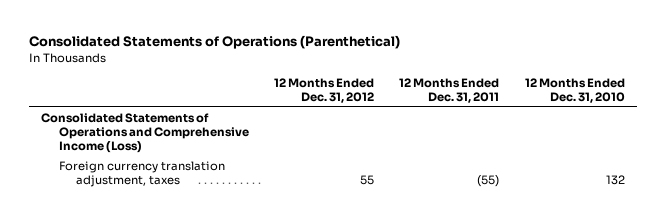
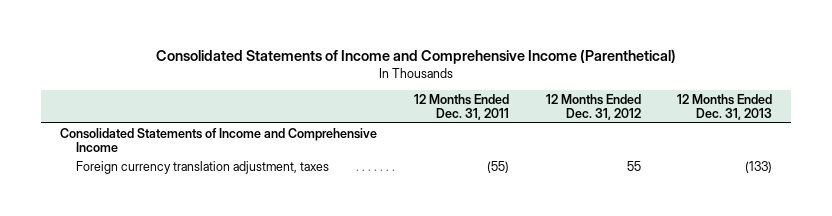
- Consolidated Statements of Operations (Parenthetical)
+ Consolidated Statements of Income and Comprehensive Income (Parenthetical)
- | 12 Months Ended Dec. 31, 2012 | 12 Months Ended Dec. 31, 2011 | 12 Months Ended Dec. 31, 2010
+ | 12 Months Ended Dec. 31, 2011 | 12 Months Ended Dec. 31, 2012 | 12 Months Ended Dec. 31, 2013
- Consolidated Statements of Operations and Comprehensive Income (Loss)
+ Consolidated Statements of Income and Comprehensive Income

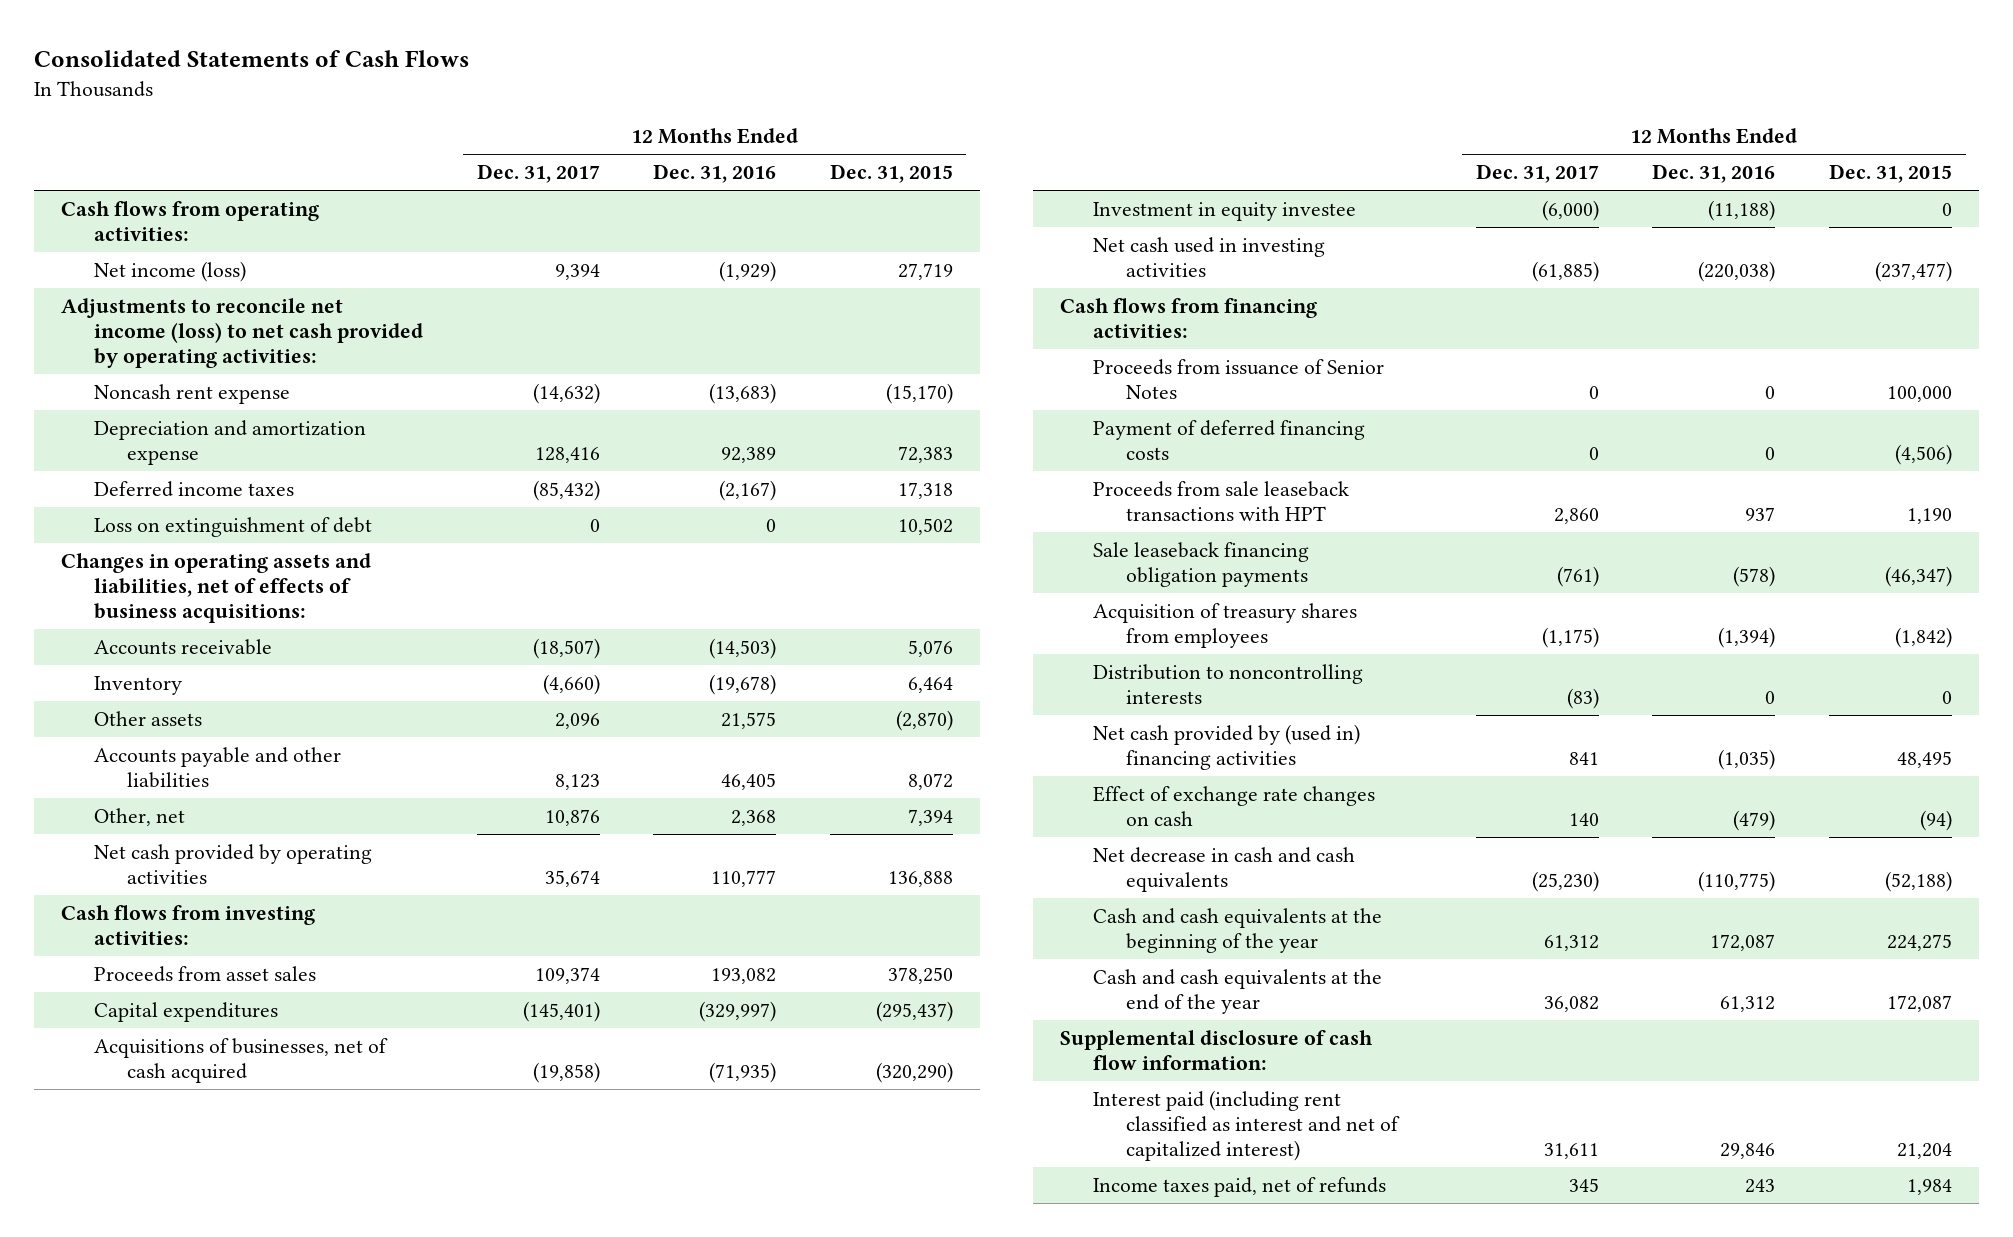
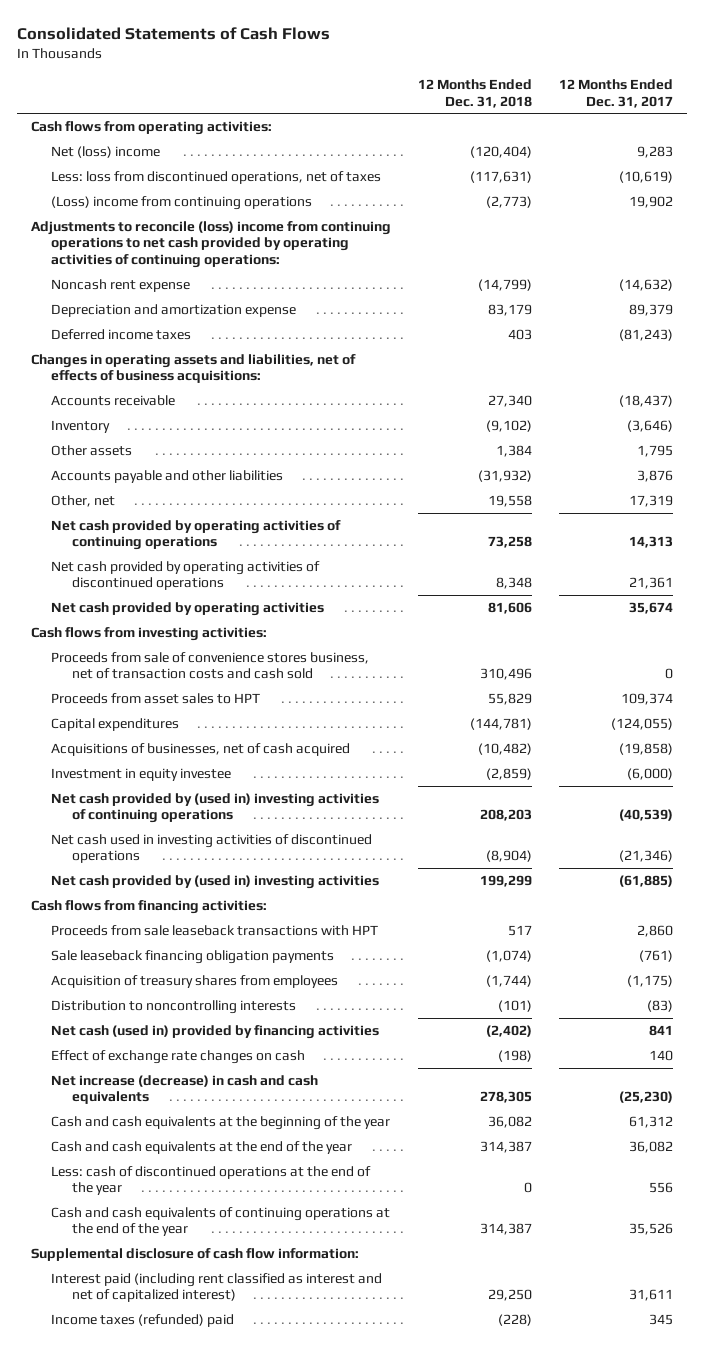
- | 12 Months Ended Dec. 31, 2017 | 12 Months Ended Dec. 31, 2016 | 12 Months Ended Dec. 31, 2015
+ | 12 Months Ended Dec. 31, 2018 | 12 Months Ended Dec. 31, 2017
- Net income (loss) | 9,394 | (1,929) | 27,719
- Adjustments to reconcile net income (loss) to net cash provided by operating activities:
+ Net (loss) income | (120,404) | 9,283
+ Less: loss from discontinued operations, net of taxes | (117,631) | (10,619)
+ (Loss) income from continuing operations | (2,773) | 19,902
+ Adjustments to reconcile (loss) income from continuing operations to net cash provided by operating activities of continuing operations:
- Depreciation and amortization expense | 128,416 | 92,389 | 72,383
- Deferred income taxes | (85,432) | (2,167) | 17,318
- Loss on extinguishment of debt | 0 | 0 | 10,502
+ Depreciation and amortization expense | 83,179 | 89,379
+ Deferred income taxes | 403 | (81,243)
- Accounts receivable | (18,507) | (14,503) | 5,076
- Inventory | (4,660) | (19,678) | 6,464
- Other assets | 2,096 | 21,575 | (2,870)
- Accounts payable and other liabilities | 8,123 | 46,405 | 8,072
- Other, net | 10,876 | 2,368 | 7,394
+ Accounts receivable | 27,340 | (18,437)
+ Inventory | (9,102) | (3,646)
+ Other assets | 1,384 | 1,795
+ Accounts payable and other liabilities | (31,932) | 3,876
+ Other, net | 19,558 | 17,319
+ Net cash provided by operating activities of continuing operations | 73,258 | 14,313
+ Net cash provided by operating activities of discontinued operations | 8,348 | 21,361
- Proceeds from asset sales | 109,374 | 193,082 | 378,250
- Capital expenditures | (145,401) | (329,997) | (295,437)
+ Proceeds from sale of convenience stores business, net of transaction costs and cash sold | 310,496 | 0
+ Proceeds from asset sales to HPT | 55,829 | 109,374
+ Capital expenditures | (144,781) | (124,055)
- Net cash used in investing activities | (61,885) | (220,038) | (237,477)
+ Net cash provided by (used in) investing activities of continuing operations | 208,203 | (40,539)
+ Net cash used in investing activities of discontinued operations | (8,904) | (21,346)
+ Net cash provided by (used in) investing activities | 199,299 | (61,885)
- Proceeds from issuance of Senior Notes | 0 | 0 | 100,000
- Payment of deferred financing costs | 0 | 0 | (4,506)
- Net cash provided by (used in) financing activities | 841 | (1,035) | 48,495
+ Net cash (used in) provided by financing activities | (2,402) | 841
- Net decrease in cash and cash equivalents | (25,230) | (110,775) | (52,188)
+ Net increase (decrease) in cash and cash equivalents | 278,305 | (25,230)
+ Less: cash of discontinued operations at the end of the year | 0 | 556
+ Cash and cash equivalents of continuing operations at the end of the year | 314,387 | 35,526
- Income taxes paid, net of refunds | 345 | 243 | 1,984
+ Income taxes (refunded) paid | (228) | 345

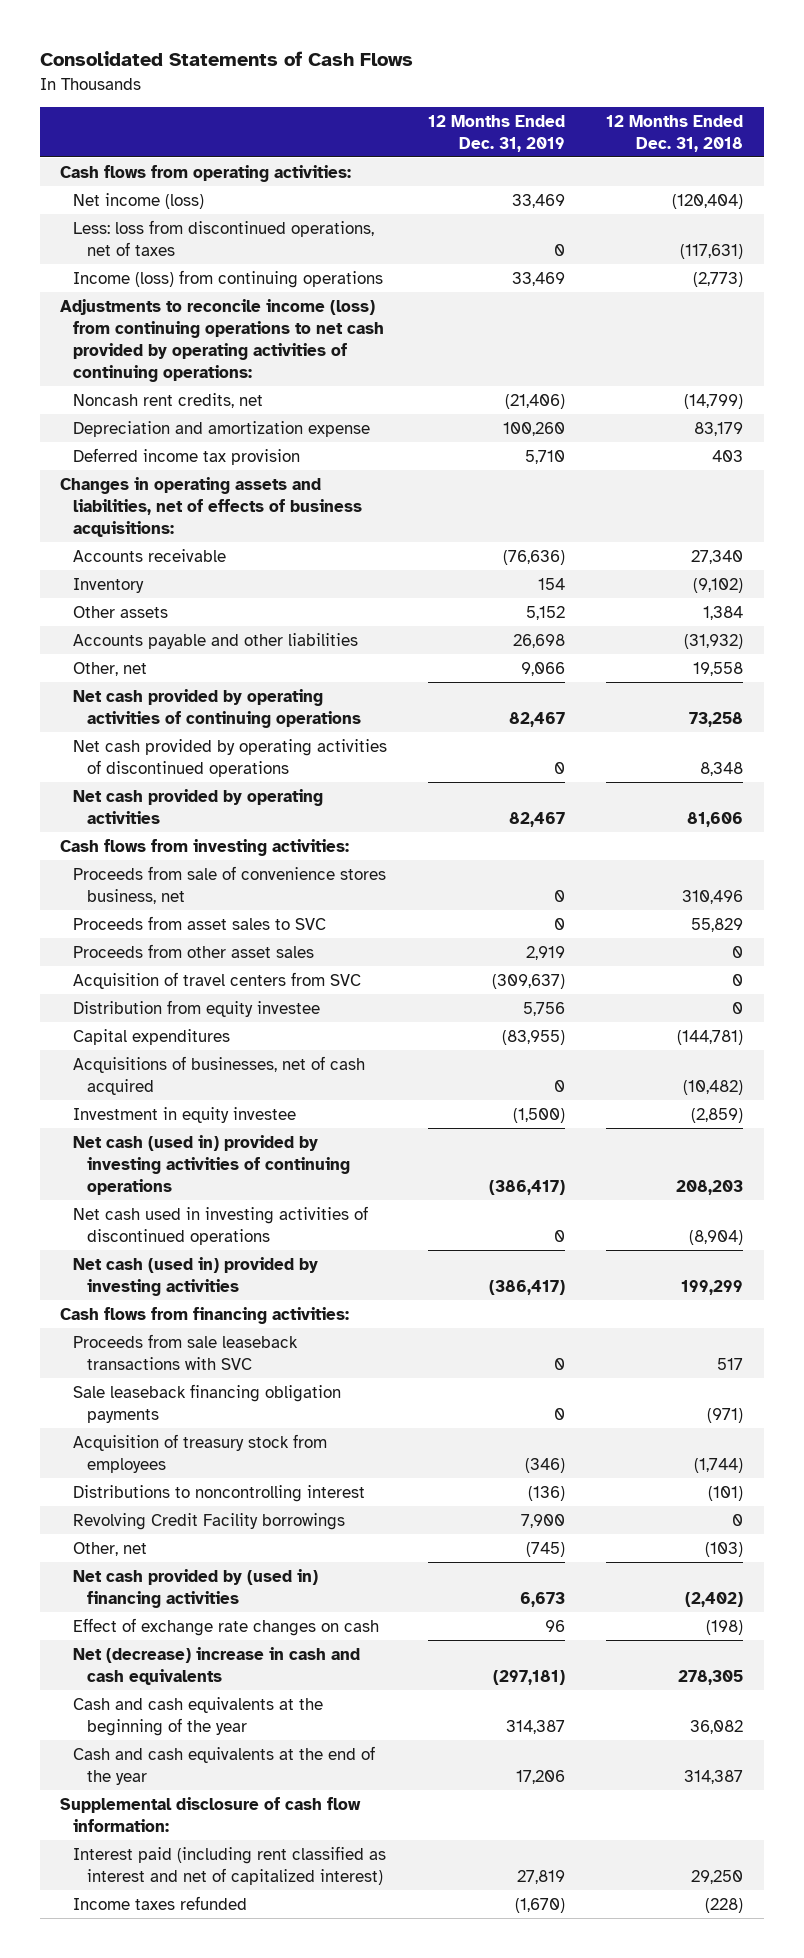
- | 12 Months Ended Dec. 31, 2018 | 12 Months Ended Dec. 31, 2017
+ | 12 Months Ended Dec. 31, 2019 | 12 Months Ended Dec. 31, 2018
- Net (loss) income | (120,404) | 9,283
+ Net income (loss) | 33,469 | (120,404)
- (Loss) income from continuing operations | (2,773) | 19,902
- Adjustments to reconcile (loss) income from continuing operations to net cash provided by operating activities of continuing operations:
- Noncash rent expense | (14,799) | (14,632)
+ Income (loss) from continuing operations | 33,469 | (2,773)
+ Adjustments to reconcile income (loss) from continuing operations to net cash provided by operating activities of continuing operations:
+ Noncash rent credits, net | (21,406) | (14,799)
- Deferred income taxes | 403 | (81,243)
+ Deferred income tax provision | 5,710 | 403
- Proceeds from sale of convenience stores business, net of transaction costs and cash sold | 310,496 | 0
- Proceeds from asset sales to HPT | 55,829 | 109,374
+ Proceeds from sale of convenience stores business, net | 0 | 310,496
+ Proceeds from asset sales to SVC | 0 | 55,829
+ Proceeds from other asset sales | 2,919 | 0
+ Acquisition of travel centers from SVC | (309,637) | 0
+ Distribution from equity investee | 5,756 | 0
- Net cash provided by (used in) investing activities of continuing operations | 208,203 | (40,539)
+ Net cash (used in) provided by investing activities of continuing operations | (386,417) | 208,203
- Net cash provided by (used in) investing activities | 199,299 | (61,885)
+ Net cash (used in) provided by investing activities | (386,417) | 199,299
- Proceeds from sale leaseback transactions with HPT | 517 | 2,860
- Sale leaseback financing obligation payments | (1,074) | (761)
- Acquisition of treasury shares from employees | (1,744) | (1,175)
- Distribution to noncontrolling interests | (101) | (83)
- Net cash (used in) provided by financing activities | (2,402) | 841
+ Proceeds from sale leaseback transactions with SVC | 0 | 517
+ Sale leaseback financing obligation payments | 0 | (971)
+ Acquisition of treasury stock from employees | (346) | (1,744)
+ Distributions to noncontrolling interest | (136) | (101)
+ Revolving Credit Facility borrowings | 7,900 | 0
+ Other, net | (745) | (103)
+ Net cash provided by (used in) financing activities | 6,673 | (2,402)
- Net increase (decrease) in cash and cash equivalents | 278,305 | (25,230)
+ Net (decrease) increase in cash and cash equivalents | (297,181) | 278,305
- Less: cash of discontinued operations at the end of the year | 0 | 556
- Cash and cash equivalents of continuing operations at the end of the year | 314,387 | 35,526
- Income taxes (refunded) paid | (228) | 345
+ Income taxes refunded | (1,670) | (228)

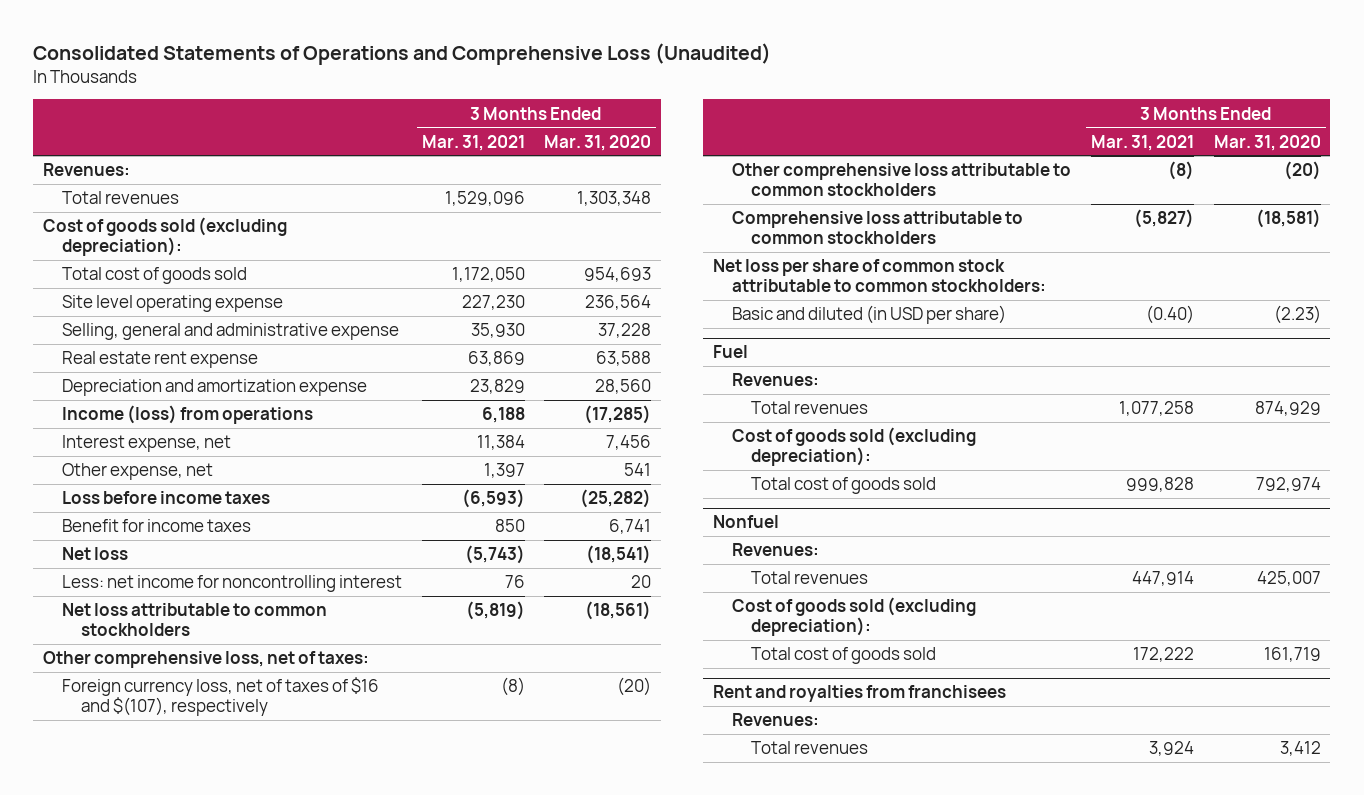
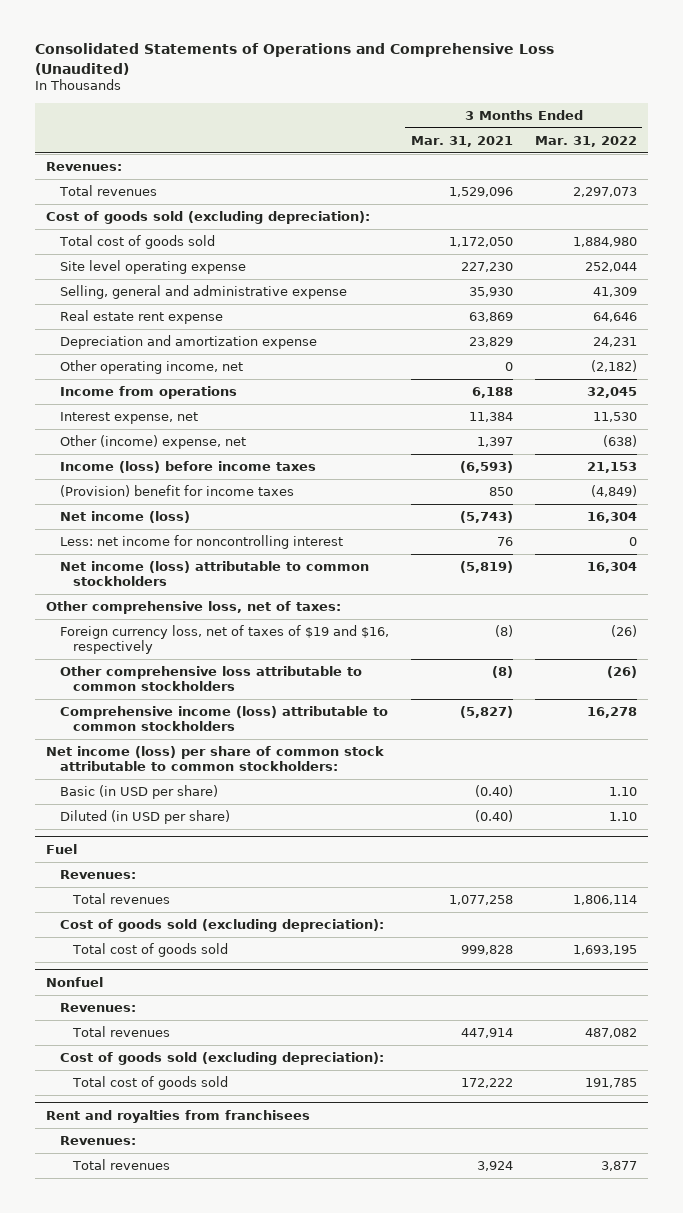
- | 3 Months Ended Mar. 31, 2021 | 3 Months Ended Mar. 31, 2020
+ | 3 Months Ended Mar. 31, 2021 | 3 Months Ended Mar. 31, 2022
- Income (loss) from operations | 6,188 | (17,285)
+ Other operating income, net | 0 | (2,182)
+ Income from operations | 6,188 | 32,045
- Other expense, net | 1,397 | 541
- Loss before income taxes | (6,593) | (25,282)
- Benefit for income taxes | 850 | 6,741
- Net loss | (5,743) | (18,541)
+ Other (income) expense, net | 1,397 | (638)
+ Income (loss) before income taxes | (6,593) | 21,153
+ (Provision) benefit for income taxes | 850 | (4,849)
+ Net income (loss) | (5,743) | 16,304
- Net loss attributable to common stockholders | (5,819) | (18,561)
+ Net income (loss) attributable to common stockholders | (5,819) | 16,304
- Foreign currency loss, net of taxes of $16 and $(107), respectively | (8) | (20)
+ Foreign currency loss, net of taxes of $19 and $16, respectively | (8) | (26)
- Comprehensive loss attributable to common stockholders | (5,827) | (18,581)
- Net loss per share of common stock attributable to common stockholders:
- Basic and diluted (in USD per share) | (0.40) | (2.23)
+ Comprehensive income (loss) attributable to common stockholders | (5,827) | 16,278
+ Net income (loss) per share of common stock attributable to common stockholders:
+ Basic (in USD per share) | (0.40) | 1.10
+ Diluted (in USD per share) | (0.40) | 1.10

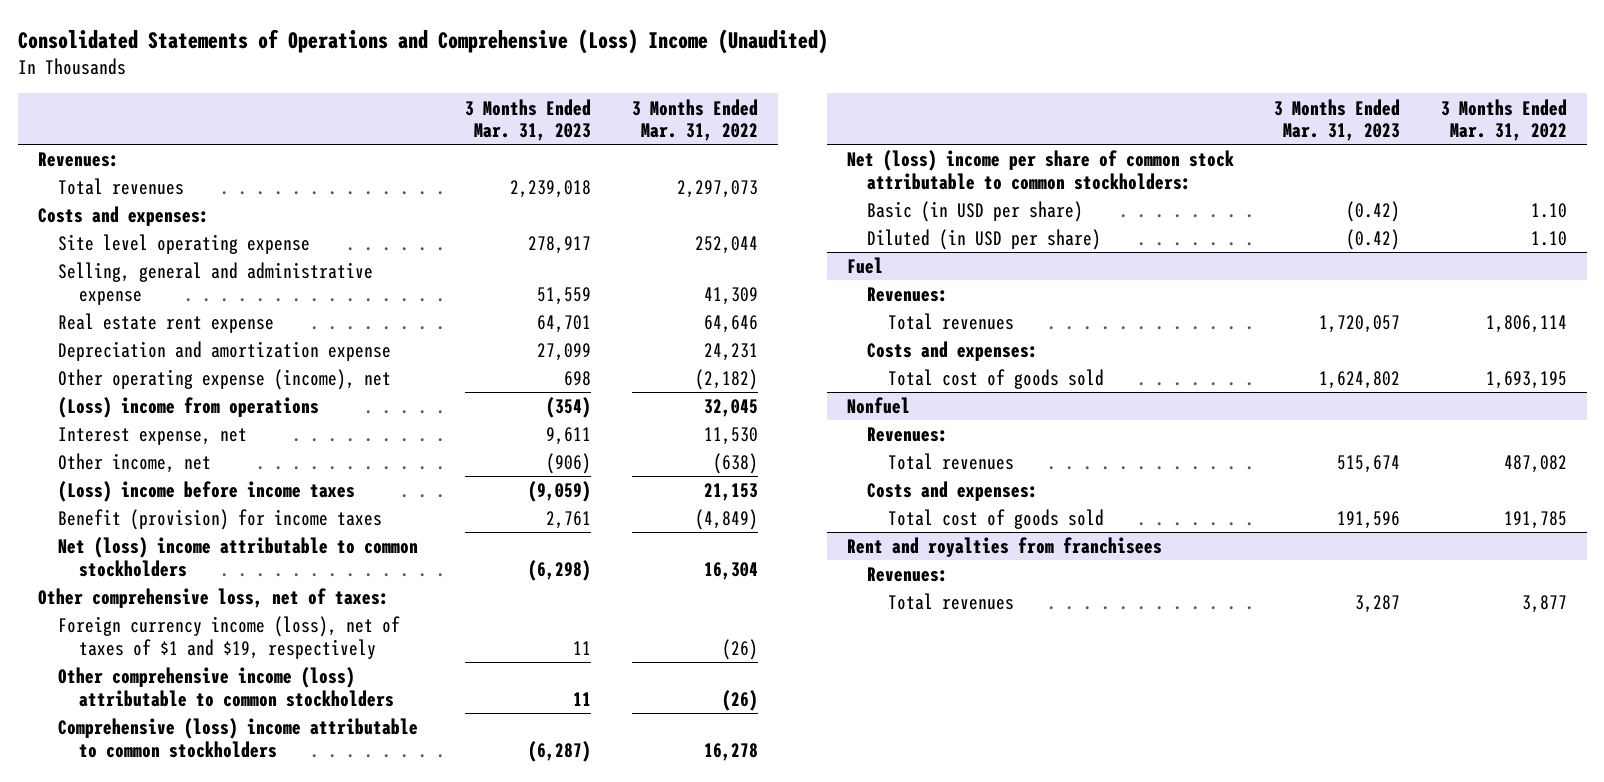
- Consolidated Statements of Operations and Comprehensive Loss (Unaudited)
+ Consolidated Statements of Operations and Comprehensive (Loss) Income (Unaudited)
- | 3 Months Ended Mar. 31, 2021 | 3 Months Ended Mar. 31, 2022
+ | 3 Months Ended Mar. 31, 2023 | 3 Months Ended Mar. 31, 2022
- Cost of goods sold (excluding depreciation):
- Total cost of goods sold | 1,172,050 | 1,884,980
+ Costs and expenses:
- Other operating income, net | 0 | (2,182)
- Income from operations | 6,188 | 32,045
+ Other operating expense (income), net | 698 | (2,182)
+ (Loss) income from operations | (354) | 32,045
- Other (income) expense, net | 1,397 | (638)
- Income (loss) before income taxes | (6,593) | 21,153
- (Provision) benefit for income taxes | 850 | (4,849)
- Net income (loss) | (5,743) | 16,304
- Less: net income for noncontrolling interest | 76 | 0
- Net income (loss) attributable to common stockholders | (5,819) | 16,304
+ Other income, net | (906) | (638)
+ (Loss) income before income taxes | (9,059) | 21,153
+ Benefit (provision) for income taxes | 2,761 | (4,849)
+ Net (loss) income attributable to common stockholders | (6,298) | 16,304
- Foreign currency loss, net of taxes of $19 and $16, respectively | (8) | (26)
- Other comprehensive loss attributable to common stockholders | (8) | (26)
- Comprehensive income (loss) attributable to common stockholders | (5,827) | 16,278
- Net income (loss) per share of common stock attributable to common stockholders:
+ Foreign currency income (loss), net of taxes of $1 and $19, respectively | 11 | (26)
+ Other comprehensive income (loss) attributable to common stockholders | 11 | (26)
+ Comprehensive (loss) income attributable to common stockholders | (6,287) | 16,278
+ Net (loss) income per share of common stock attributable to common stockholders:
@ Fuel
- Cost of goods sold (excluding depreciation):
+ Costs and expenses:
@ Nonfuel
- Cost of goods sold (excluding depreciation):
+ Costs and expenses:

